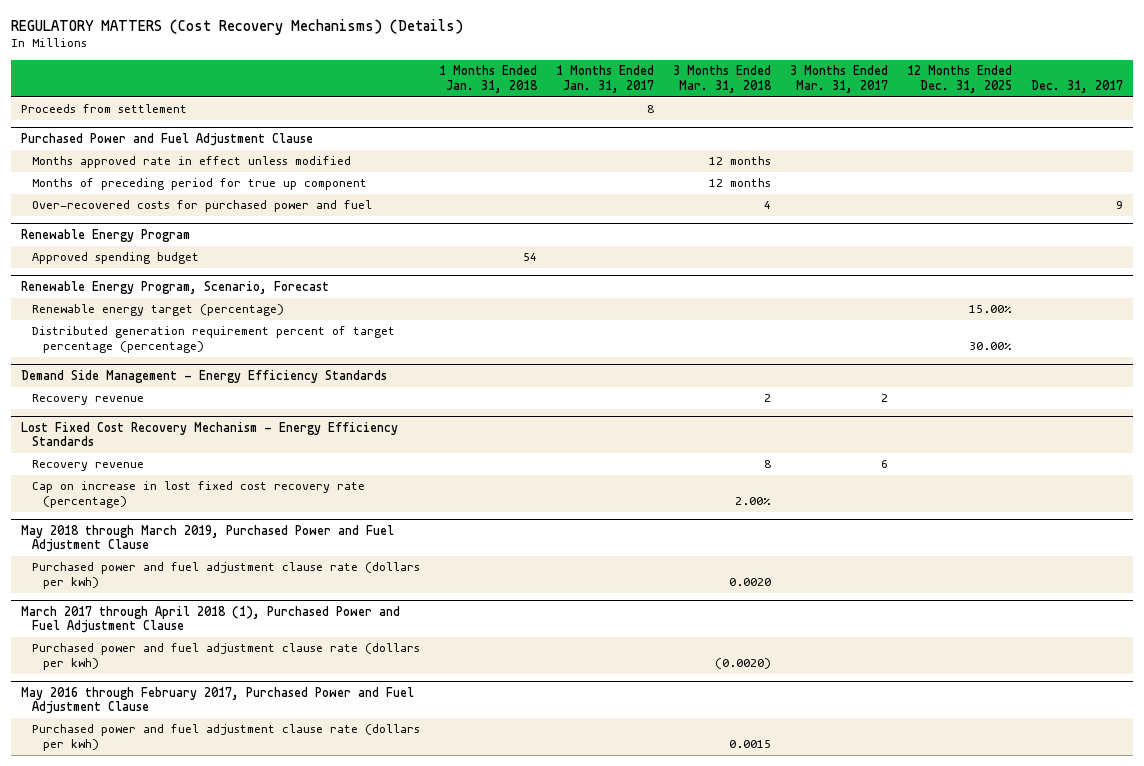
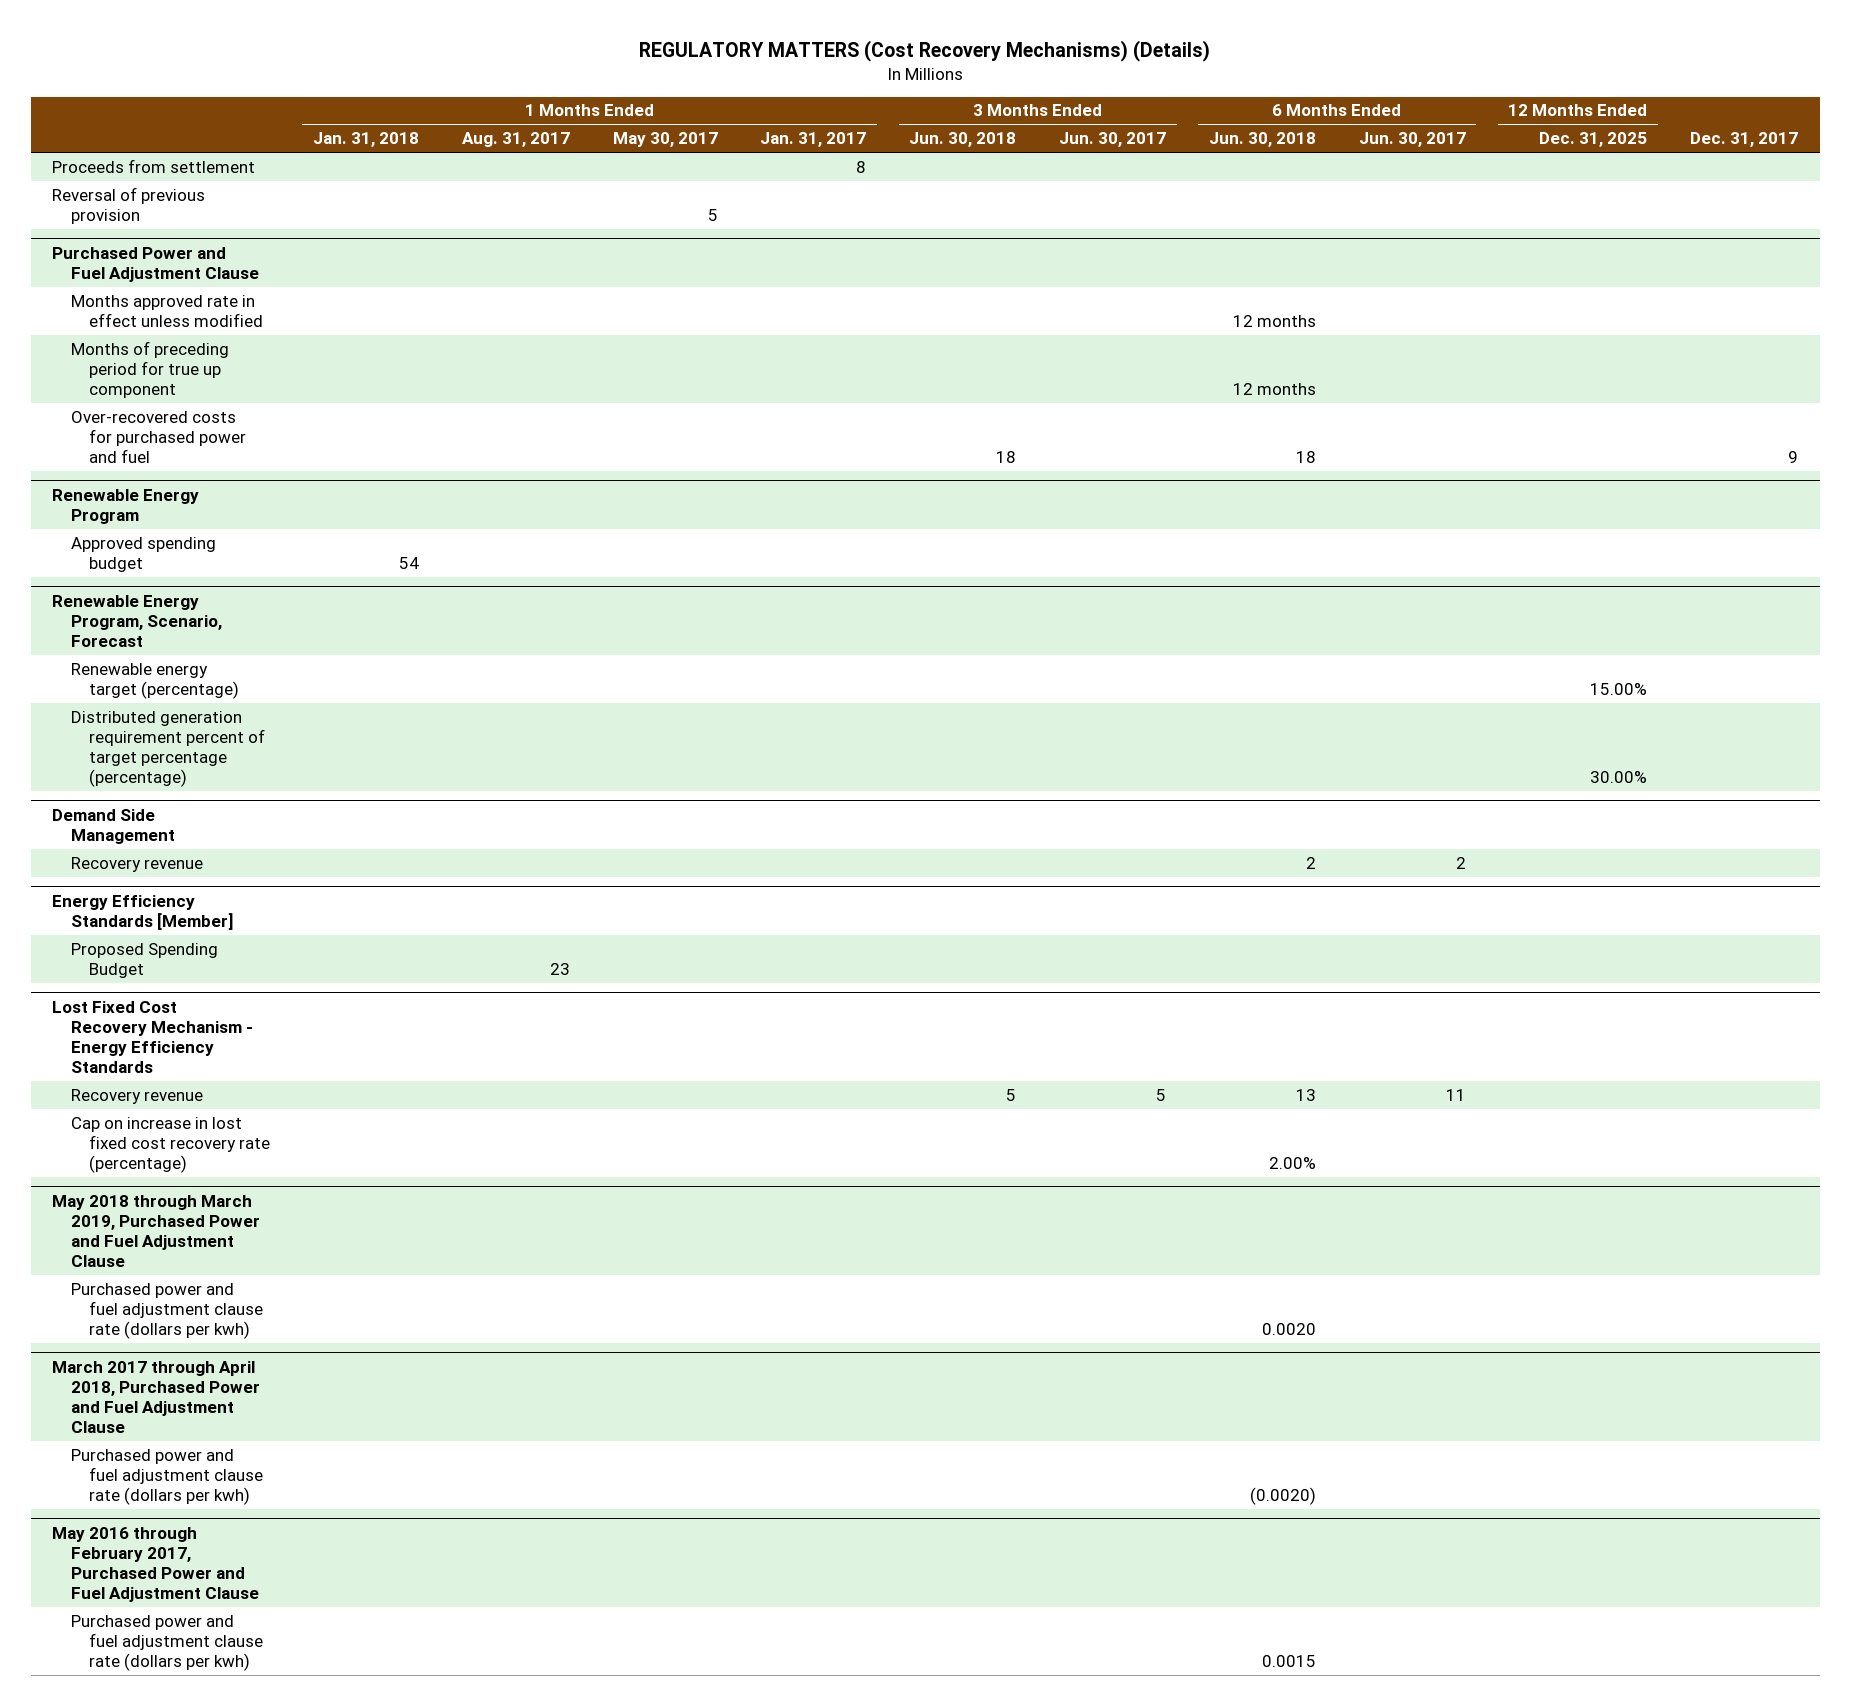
- | 1 Months Ended Jan. 31, 2018 | 1 Months Ended Jan. 31, 2017 | 3 Months Ended Mar. 31, 2018 | 3 Months Ended Mar. 31, 2017 | 12 Months Ended Dec. 31, 2025 | Dec. 31, 2017
+ | 1 Months Ended Jan. 31, 2018 | 1 Months Ended Aug. 31, 2017 | 1 Months Ended May 30, 2017 | 1 Months Ended Jan. 31, 2017 | 3 Months Ended Jun. 30, 2018 | 3 Months Ended Jun. 30, 2017 | 6 Months Ended Jun. 30, 2018 | 6 Months Ended Jun. 30, 2017 | 12 Months Ended Dec. 31, 2025 | Dec. 31, 2017
+ Reversal of previous provision | | | 5 | | | | | | |
- Demand Side Management - Energy Efficiency Standards
+ Demand Side Management
+ Energy Efficiency Standards [Member]
+ Proposed Spending Budget | | 23 | | | | | | | |
- March 2017 through April 2018 (1), Purchased Power and Fuel Adjustment Clause
+ March 2017 through April 2018, Purchased Power and Fuel Adjustment Clause

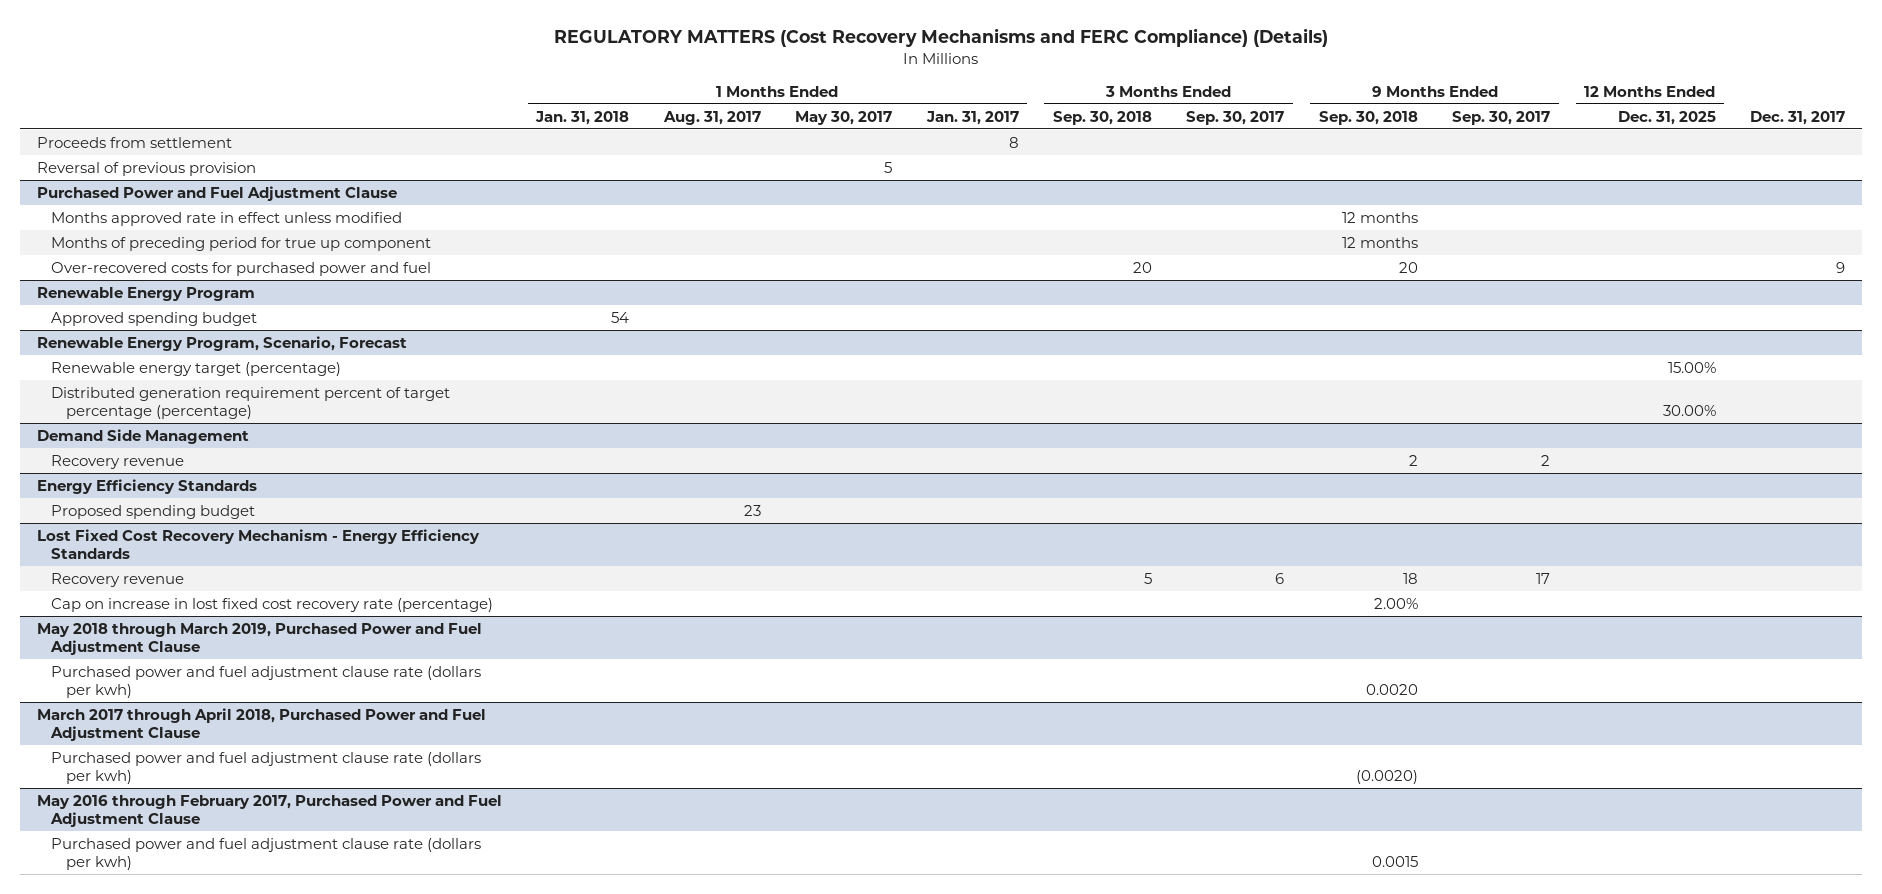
- REGULATORY MATTERS (Cost Recovery Mechanisms) (Details)
+ REGULATORY MATTERS (Cost Recovery Mechanisms and FERC Compliance) (Details)
- | 1 Months Ended Jan. 31, 2018 | 1 Months Ended Aug. 31, 2017 | 1 Months Ended May 30, 2017 | 1 Months Ended Jan. 31, 2017 | 3 Months Ended Jun. 30, 2018 | 3 Months Ended Jun. 30, 2017 | 6 Months Ended Jun. 30, 2018 | 6 Months Ended Jun. 30, 2017 | 12 Months Ended Dec. 31, 2025 | Dec. 31, 2017
+ | 1 Months Ended Jan. 31, 2018 | 1 Months Ended Aug. 31, 2017 | 1 Months Ended May 30, 2017 | 1 Months Ended Jan. 31, 2017 | 3 Months Ended Sep. 30, 2018 | 3 Months Ended Sep. 30, 2017 | 9 Months Ended Sep. 30, 2018 | 9 Months Ended Sep. 30, 2017 | 12 Months Ended Dec. 31, 2025 | Dec. 31, 2017
- Energy Efficiency Standards [Member]
- Proposed Spending Budget | | 23 | | | | | | | |
+ Energy Efficiency Standards
+ Proposed spending budget | | 23 | | | | | | | |

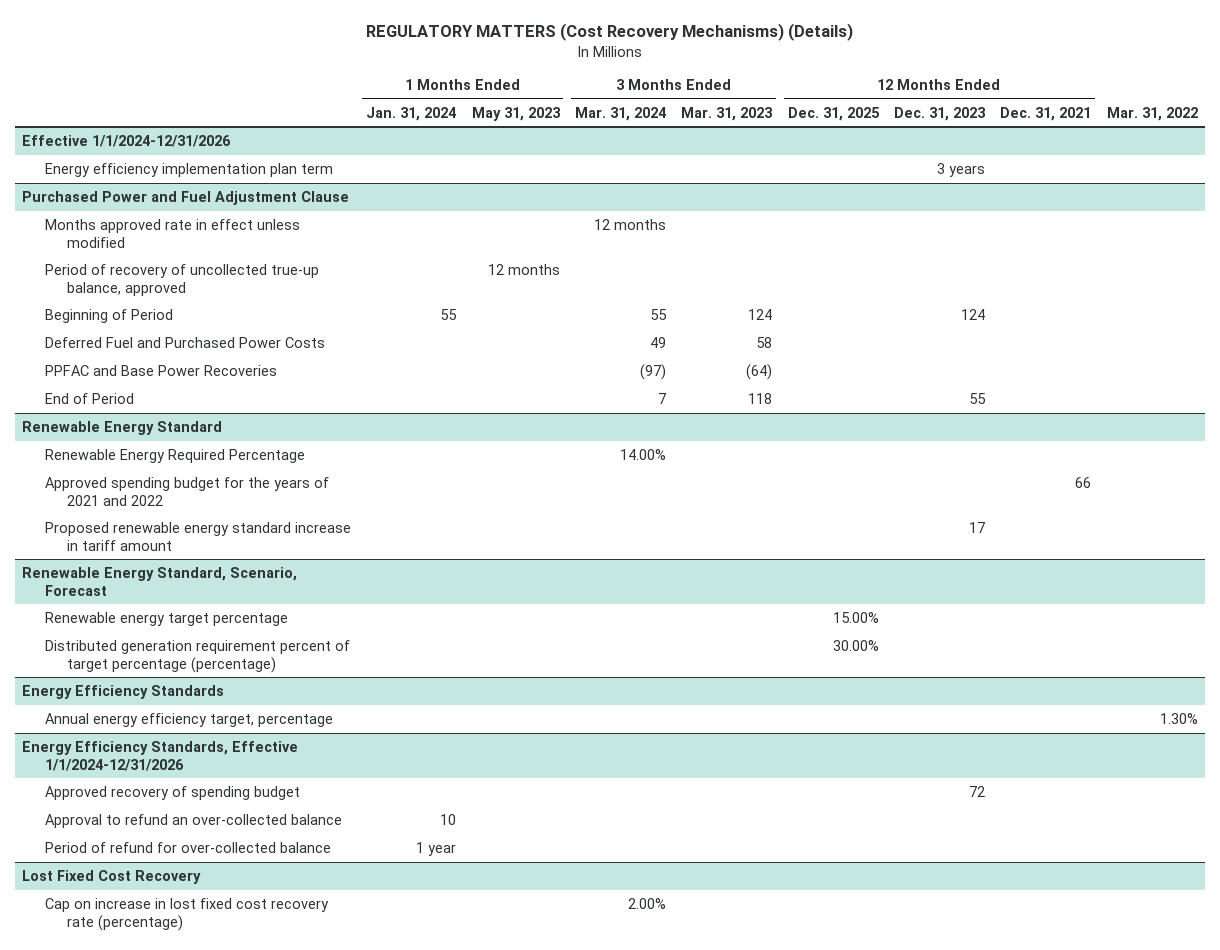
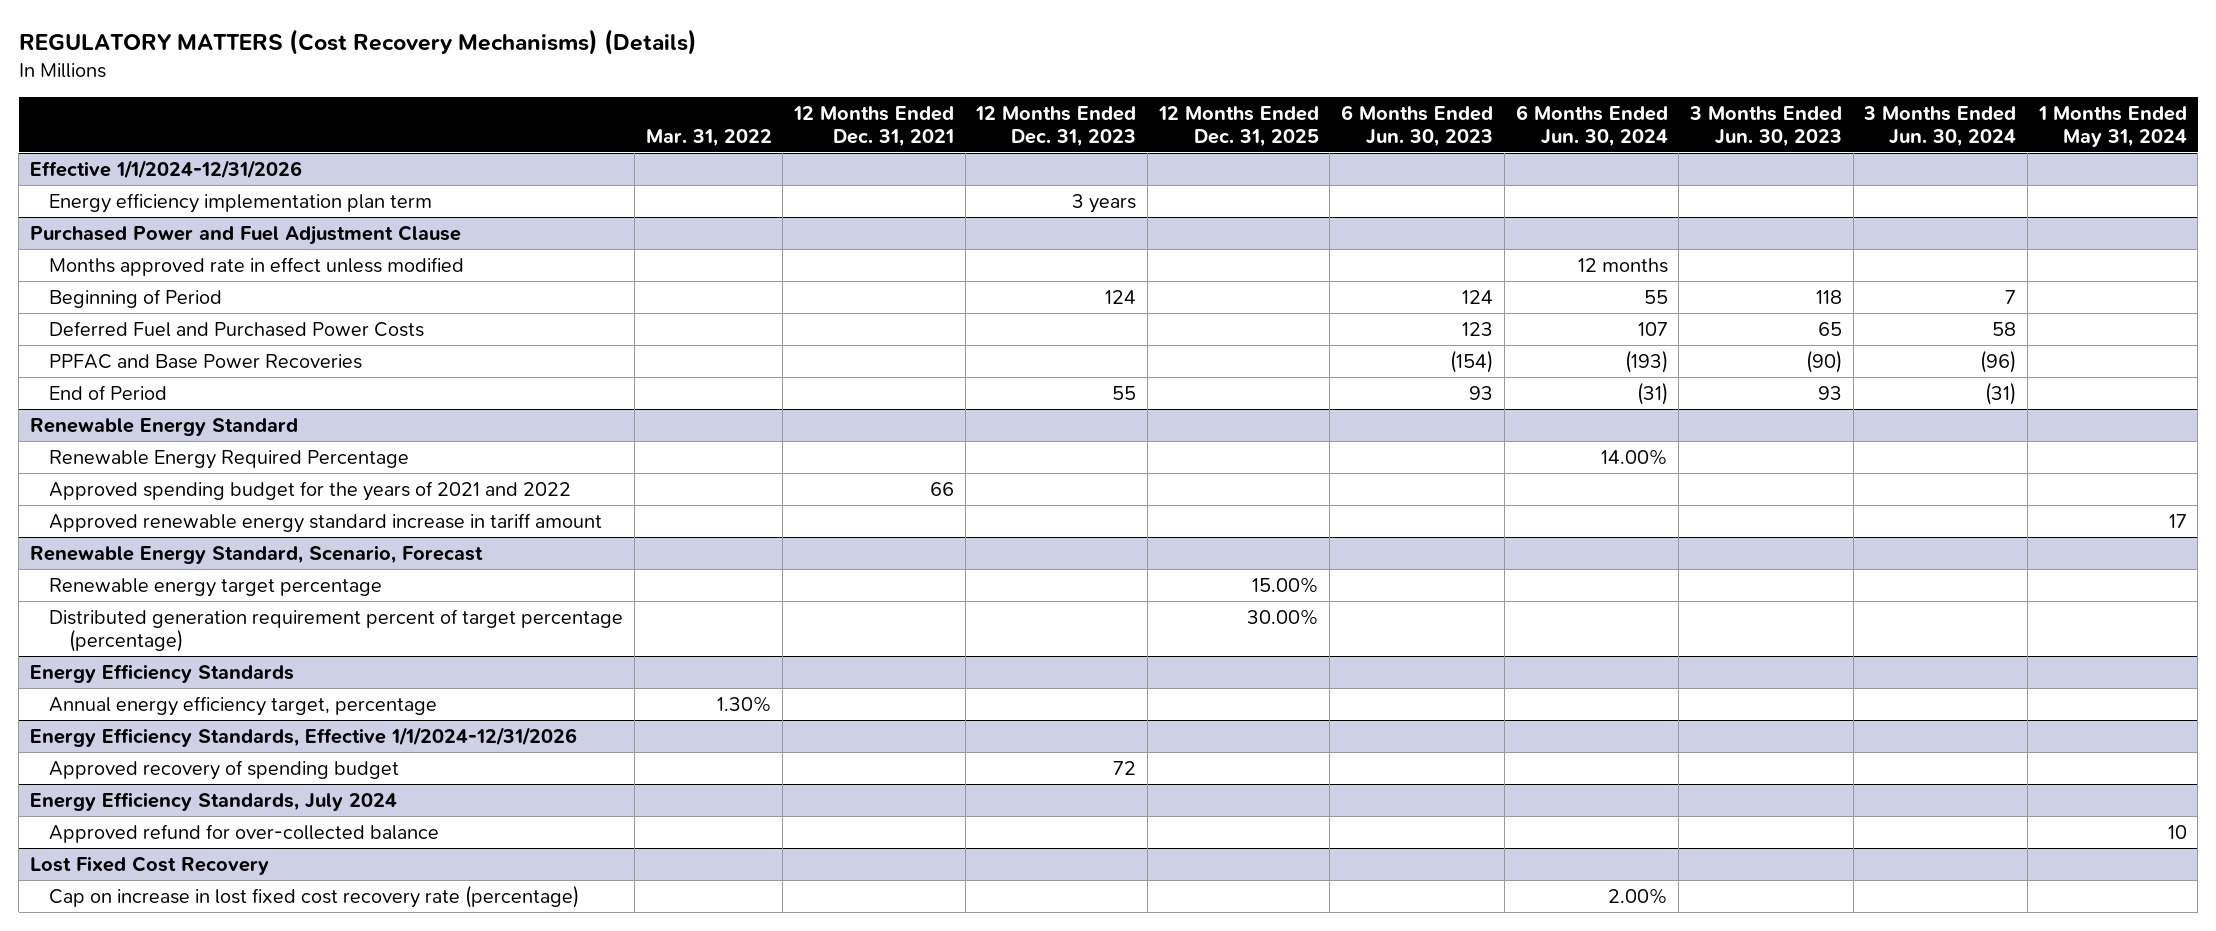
- | 1 Months Ended Jan. 31, 2024 | 1 Months Ended May 31, 2023 | 3 Months Ended Mar. 31, 2024 | 3 Months Ended Mar. 31, 2023 | 12 Months Ended Dec. 31, 2025 | 12 Months Ended Dec. 31, 2023 | 12 Months Ended Dec. 31, 2021 | Mar. 31, 2022
+ | Mar. 31, 2022 | 12 Months Ended Dec. 31, 2021 | 12 Months Ended Dec. 31, 2023 | 12 Months Ended Dec. 31, 2025 | 6 Months Ended Jun. 30, 2023 | 6 Months Ended Jun. 30, 2024 | 3 Months Ended Jun. 30, 2023 | 3 Months Ended Jun. 30, 2024 | 1 Months Ended May 31, 2024
@ Purchased Power and Fuel Adjustment Clause
- Period of recovery of uncollected true-up balance, approved | | 12 months | | | | | |
@ Renewable Energy Standard
- Proposed renewable energy standard increase in tariff amount | | | | | | 17 | |
+ Approved renewable energy standard increase in tariff amount | | | | | | | | | 17
@ Energy Efficiency Standards, Effective 1/1/2024-12/31/2026
- Approval to refund an over-collected balance | 10 | | | | | | |
- Period of refund for over-collected balance | 1 year | | | | | | |
+ Energy Efficiency Standards, July 2024
+ Approved refund for over-collected balance | | | | | | | | | 10

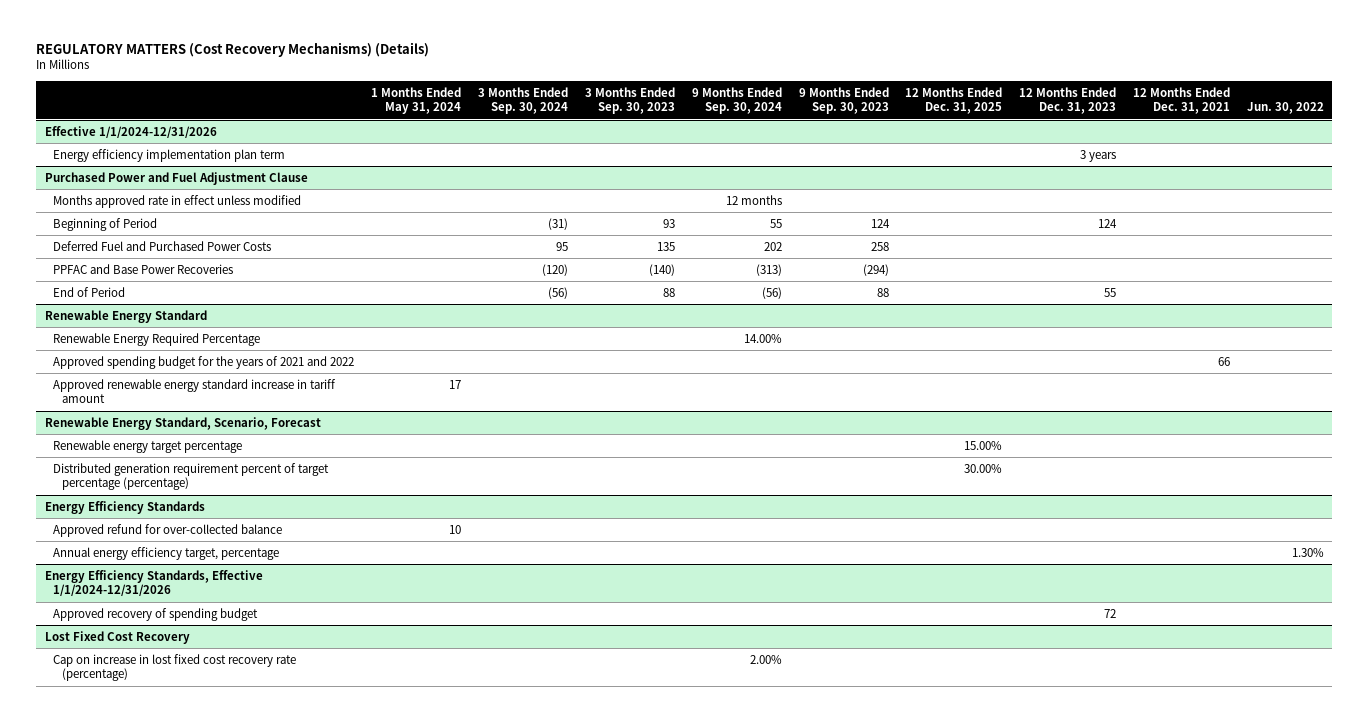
- | Mar. 31, 2022 | 12 Months Ended Dec. 31, 2021 | 12 Months Ended Dec. 31, 2023 | 12 Months Ended Dec. 31, 2025 | 6 Months Ended Jun. 30, 2023 | 6 Months Ended Jun. 30, 2024 | 3 Months Ended Jun. 30, 2023 | 3 Months Ended Jun. 30, 2024 | 1 Months Ended May 31, 2024
+ | 1 Months Ended May 31, 2024 | 3 Months Ended Sep. 30, 2024 | 3 Months Ended Sep. 30, 2023 | 9 Months Ended Sep. 30, 2024 | 9 Months Ended Sep. 30, 2023 | 12 Months Ended Dec. 31, 2025 | 12 Months Ended Dec. 31, 2023 | 12 Months Ended Dec. 31, 2021 | Jun. 30, 2022
@ Energy Efficiency Standards
+ Approved refund for over-collected balance | 10 | | | | | | | |
- Energy Efficiency Standards, July 2024
- Approved refund for over-collected balance | | | | | | | | | 10

